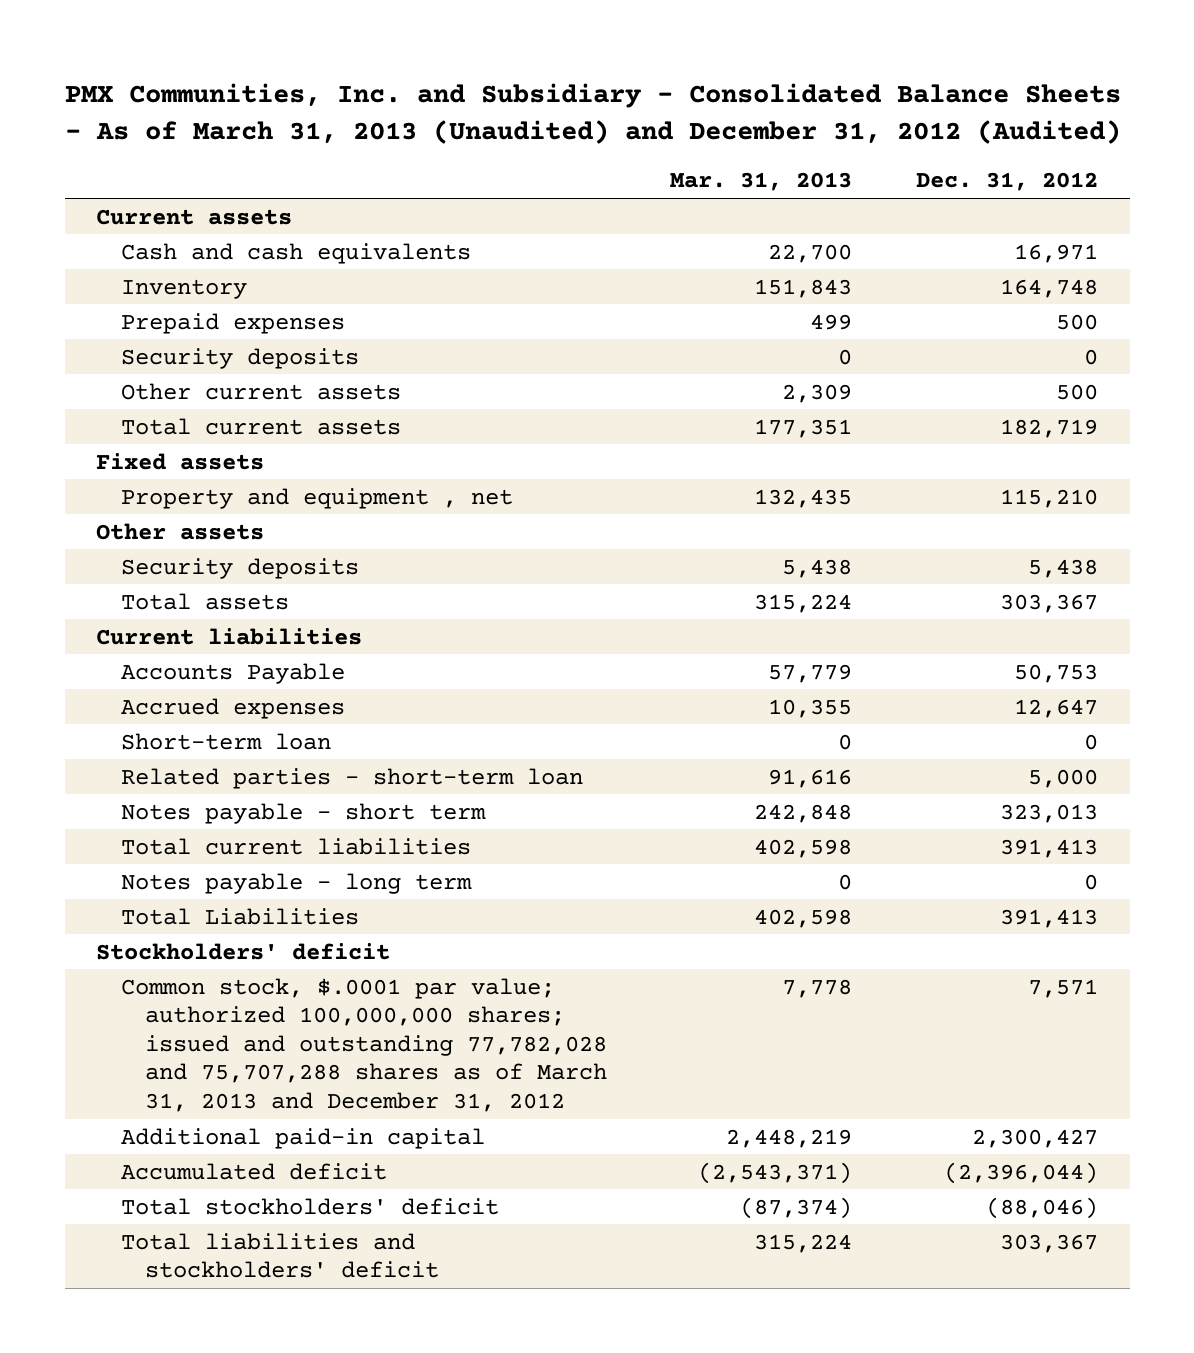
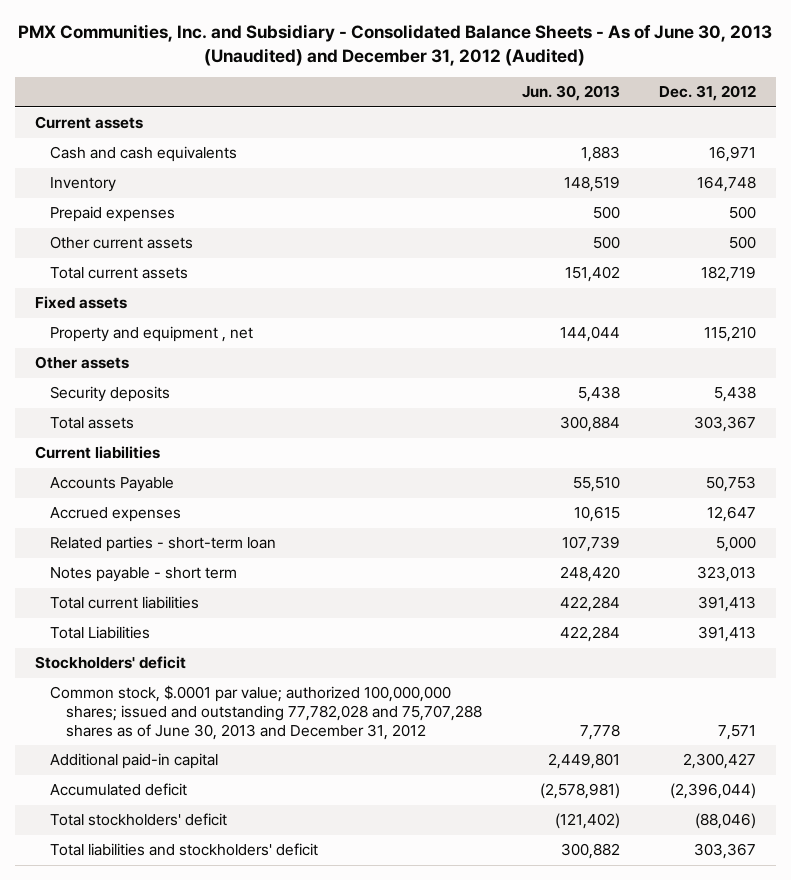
- PMX Communities, Inc. and Subsidiary - Consolidated Balance Sheets - As of March 31, 2013 (Unaudited) and December 31, 2012 (Audited)
+ PMX Communities, Inc. and Subsidiary - Consolidated Balance Sheets - As of June 30, 2013 (Unaudited) and December 31, 2012 (Audited)
- | Mar. 31, 2013 | Dec. 31, 2012
+ | Jun. 30, 2013 | Dec. 31, 2012
- Security deposits | 0 | 0
- Short-term loan | 0 | 0
- Notes payable - long term | 0 | 0
- Common stock, $.0001 par value; authorized 100,000,000 shares; issued and outstanding 77,782,028 and 75,707,288 shares as of March 31, 2013 and December 31, 2012 | 7,778 | 7,571
+ Common stock, $.0001 par value; authorized 100,000,000 shares; issued and outstanding 77,782,028 and 75,707,288 shares as of June 30, 2013 and December 31, 2012 | 7,778 | 7,571

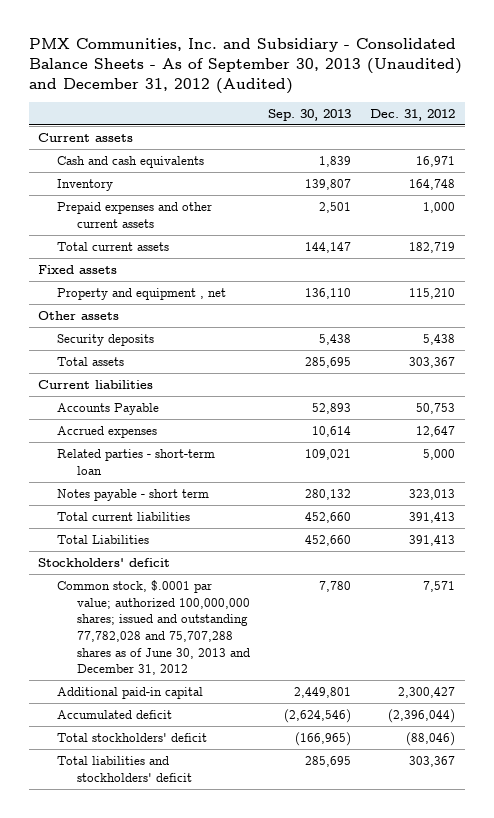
- PMX Communities, Inc. and Subsidiary - Consolidated Balance Sheets - As of June 30, 2013 (Unaudited) and December 31, 2012 (Audited)
+ PMX Communities, Inc. and Subsidiary - Consolidated Balance Sheets - As of September 30, 2013 (Unaudited) and December 31, 2012 (Audited)
- | Jun. 30, 2013 | Dec. 31, 2012
+ | Sep. 30, 2013 | Dec. 31, 2012
- Prepaid expenses | 500 | 500
- Other current assets | 500 | 500
+ Prepaid expenses and other current assets | 2,501 | 1,000

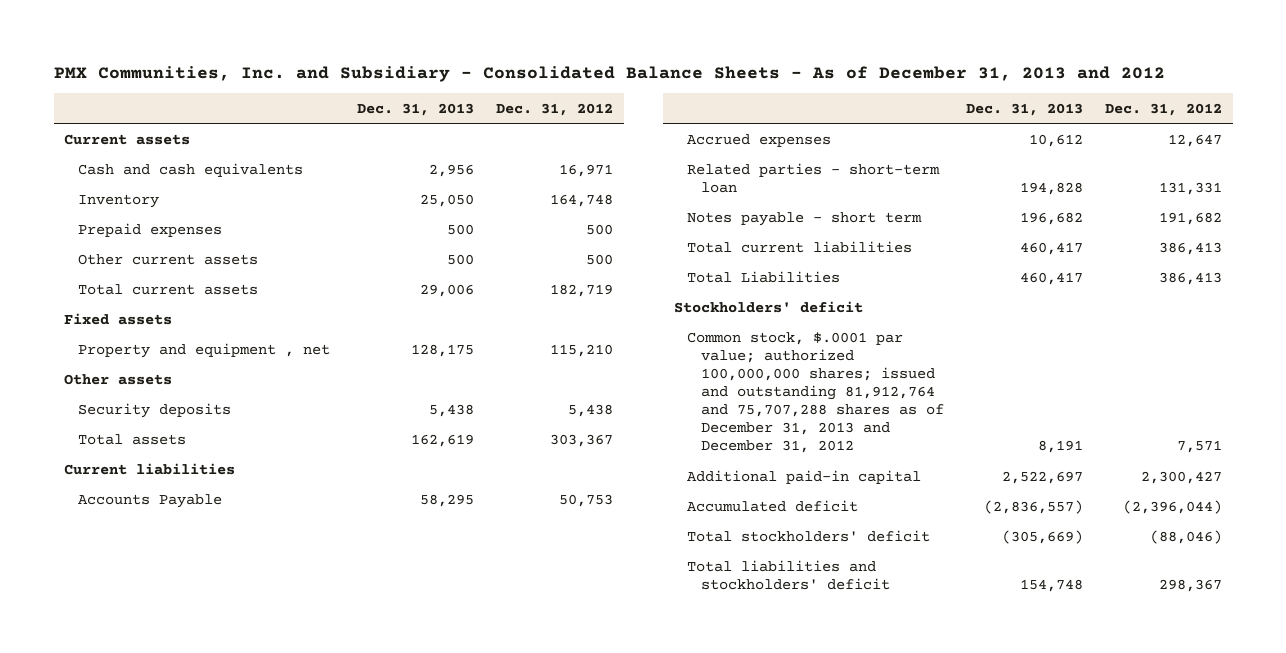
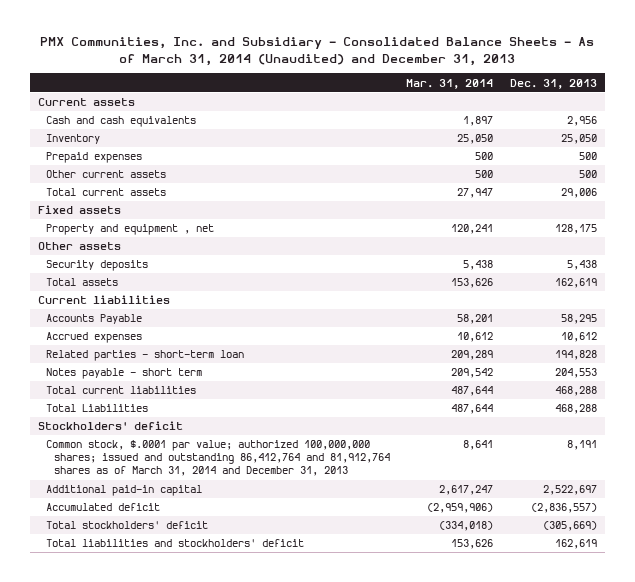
- PMX Communities, Inc. and Subsidiary - Consolidated Balance Sheets - As of December 31, 2013 and 2012
+ PMX Communities, Inc. and Subsidiary - Consolidated Balance Sheets - As of March 31, 2014 (Unaudited) and December 31, 2013
- | Dec. 31, 2013 | Dec. 31, 2012
+ | Mar. 31, 2014 | Dec. 31, 2013
- Notes payable - short term | 196,682 | 191,682
- Total current liabilities | 460,417 | 386,413
- Total Liabilities | 460,417 | 386,413
+ Notes payable - short term | 209,542 | 204,553
+ Total current liabilities | 487,644 | 468,288
+ Total Liabilities | 487,644 | 468,288
- Common stock, $.0001 par value; authorized 100,000,000 shares; issued and outstanding 81,912,764 and 75,707,288 shares as of December 31, 2013 and December 31, 2012 | 8,191 | 7,571
+ Common stock, $.0001 par value; authorized 100,000,000 shares; issued and outstanding 86,412,764 and 81,912,764 shares as of March 31, 2014 and December 31, 2013 | 8,641 | 8,191
- Total liabilities and stockholders' deficit | 154,748 | 298,367
+ Total liabilities and stockholders' deficit | 153,626 | 162,619

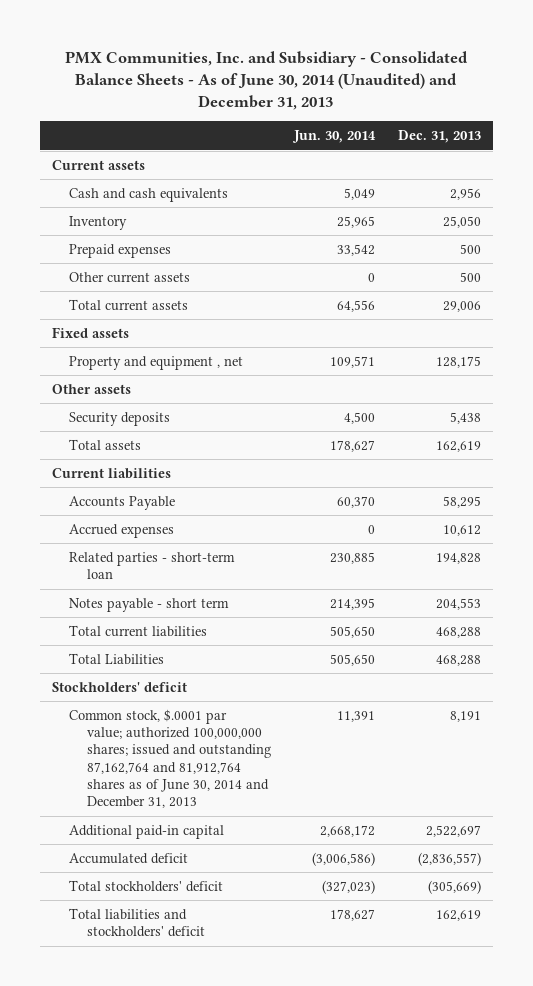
- PMX Communities, Inc. and Subsidiary - Consolidated Balance Sheets - As of March 31, 2014 (Unaudited) and December 31, 2013
+ PMX Communities, Inc. and Subsidiary - Consolidated Balance Sheets - As of June 30, 2014 (Unaudited) and December 31, 2013
- | Mar. 31, 2014 | Dec. 31, 2013
+ | Jun. 30, 2014 | Dec. 31, 2013
- Common stock, $.0001 par value; authorized 100,000,000 shares; issued and outstanding 86,412,764 and 81,912,764 shares as of March 31, 2014 and December 31, 2013 | 8,641 | 8,191
+ Common stock, $.0001 par value; authorized 100,000,000 shares; issued and outstanding 87,162,764 and 81,912,764 shares as of June 30, 2014 and December 31, 2013 | 11,391 | 8,191

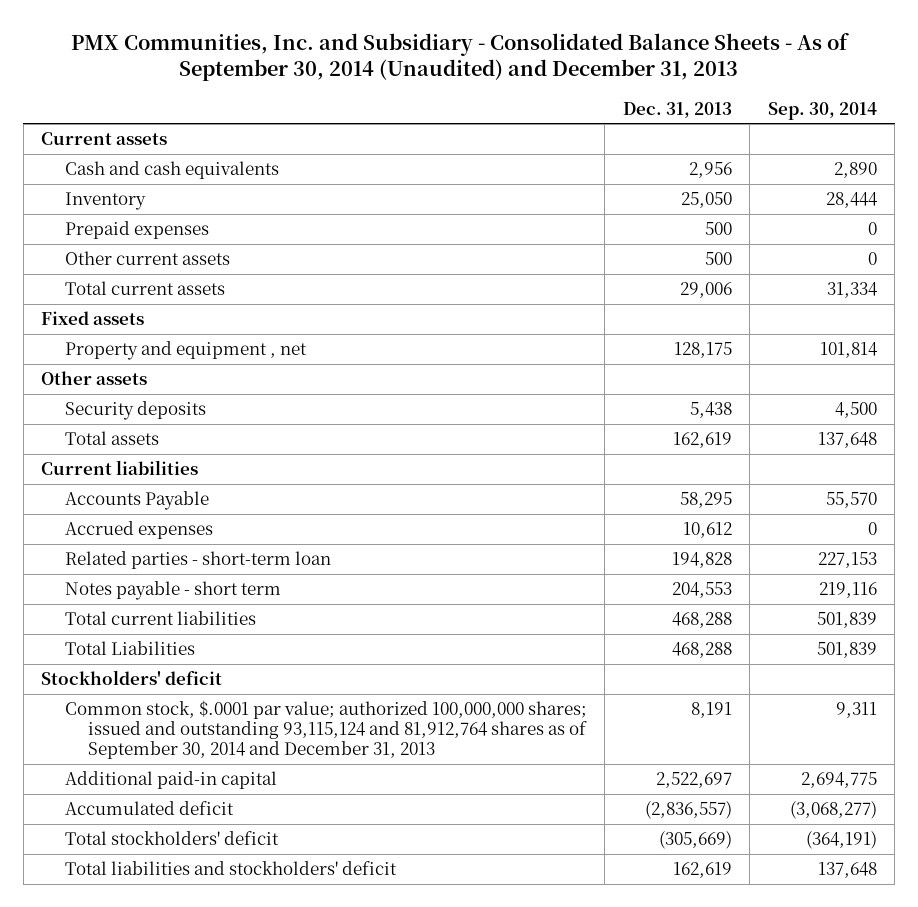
- PMX Communities, Inc. and Subsidiary - Consolidated Balance Sheets - As of June 30, 2014 (Unaudited) and December 31, 2013
+ PMX Communities, Inc. and Subsidiary - Consolidated Balance Sheets - As of September 30, 2014 (Unaudited) and December 31, 2013
- | Jun. 30, 2014 | Dec. 31, 2013
+ | Dec. 31, 2013 | Sep. 30, 2014
- Common stock, $.0001 par value; authorized 100,000,000 shares; issued and outstanding 87,162,764 and 81,912,764 shares as of June 30, 2014 and December 31, 2013 | 11,391 | 8,191
+ Common stock, $.0001 par value; authorized 100,000,000 shares; issued and outstanding 93,115,124 and 81,912,764 shares as of September 30, 2014 and December 31, 2013 | 8,191 | 9,311

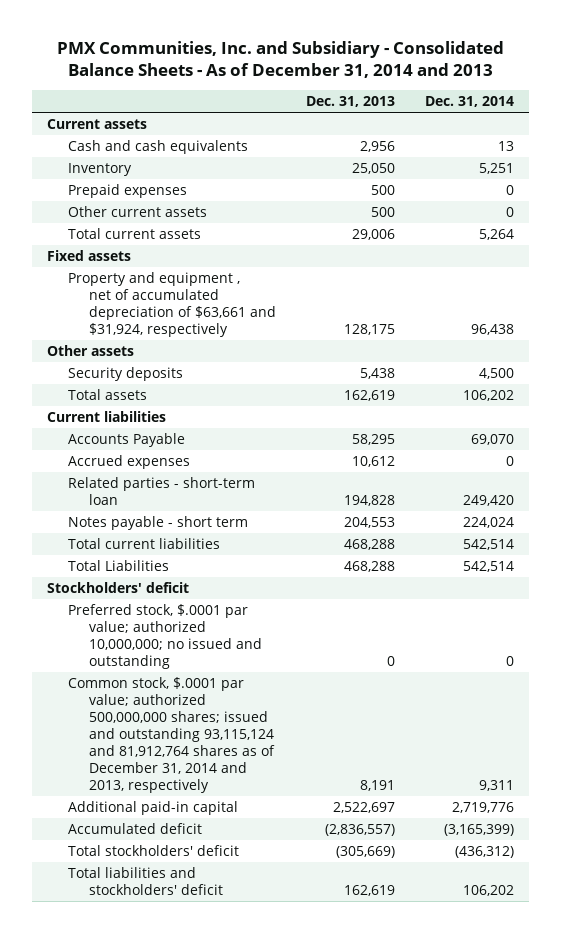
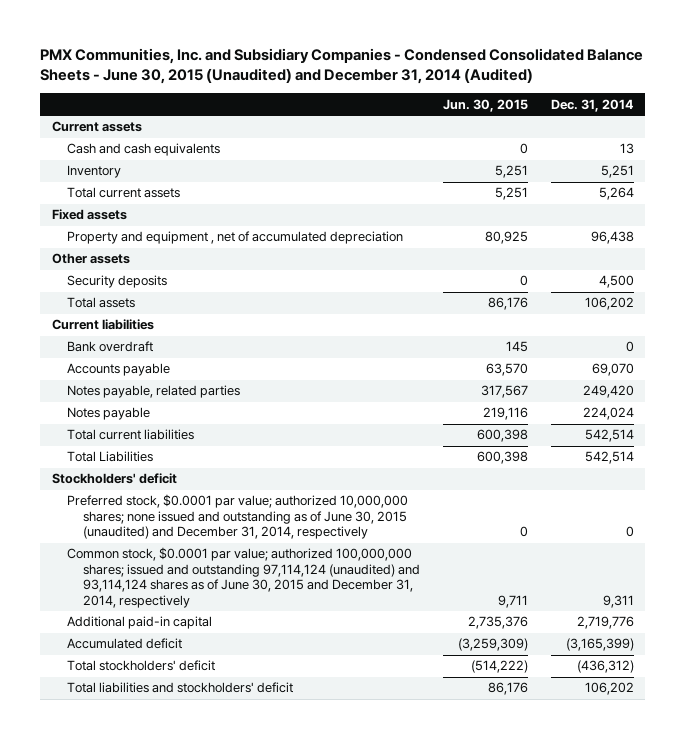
- PMX Communities, Inc. and Subsidiary - Consolidated Balance Sheets - As of December 31, 2014 and 2013
+ PMX Communities, Inc. and Subsidiary Companies - Condensed Consolidated Balance Sheets - June 30, 2015 (Unaudited) and December 31, 2014 (Audited)
- | Dec. 31, 2013 | Dec. 31, 2014
+ | Jun. 30, 2015 | Dec. 31, 2014
- Prepaid expenses | 500 | 0
- Other current assets | 500 | 0
- Property and equipment , net of accumulated depreciation of $63,661 and $31,924, respectively | 128,175 | 96,438
+ Property and equipment , net of accumulated depreciation | 80,925 | 96,438
- Accounts Payable | 58,295 | 69,070
- Accrued expenses | 10,612 | 0
- Related parties - short-term loan | 194,828 | 249,420
- Notes payable - short term | 204,553 | 224,024
+ Bank overdraft | 145 | 0
+ Accounts payable | 63,570 | 69,070
+ Notes payable, related parties | 317,567 | 249,420
+ Notes payable | 219,116 | 224,024
- Preferred stock, $.0001 par value; authorized 10,000,000; no issued and outstanding | 0 | 0
- Common stock, $.0001 par value; authorized 500,000,000 shares; issued and outstanding 93,115,124 and 81,912,764 shares as of December 31, 2014 and 2013, respectively | 8,191 | 9,311
+ Preferred stock, $0.0001 par value; authorized 10,000,000 shares; none issued and outstanding as of June 30, 2015 (unaudited) and December 31, 2014, respectively | 0 | 0
+ Common stock, $0.0001 par value; authorized 100,000,000 shares; issued and outstanding 97,114,124 (unaudited) and 93,114,124 shares as of June 30, 2015 and December 31, 2014, respectively | 9,711 | 9,311

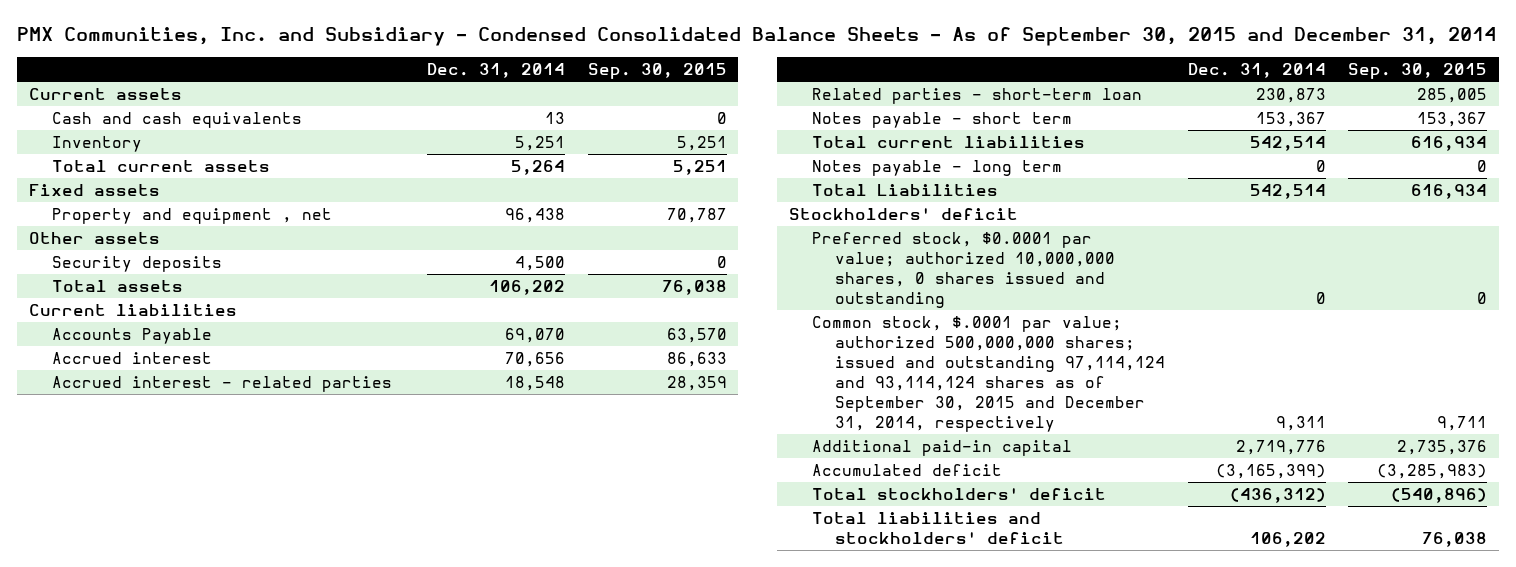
- PMX Communities, Inc. and Subsidiary Companies - Condensed Consolidated Balance Sheets - June 30, 2015 (Unaudited) and December 31, 2014 (Audited)
+ PMX Communities, Inc. and Subsidiary - Condensed Consolidated Balance Sheets - As of September 30, 2015 and December 31, 2014
- | Jun. 30, 2015 | Dec. 31, 2014
+ | Dec. 31, 2014 | Sep. 30, 2015
- Property and equipment , net of accumulated depreciation | 80,925 | 96,438
+ Property and equipment , net | 96,438 | 70,787
- Bank overdraft | 145 | 0
- Accounts payable | 63,570 | 69,070
- Notes payable, related parties | 317,567 | 249,420
- Notes payable | 219,116 | 224,024
+ Accounts Payable | 69,070 | 63,570
+ Accrued interest | 70,656 | 86,633
+ Accrued interest - related parties | 18,548 | 28,359
+ Related parties - short-term loan | 230,873 | 285,005
+ Notes payable - short term | 153,367 | 153,367
+ Notes payable - long term | 0 | 0
- Preferred stock, $0.0001 par value; authorized 10,000,000 shares; none issued and outstanding as of June 30, 2015 (unaudited) and December 31, 2014, respectively | 0 | 0
- Common stock, $0.0001 par value; authorized 100,000,000 shares; issued and outstanding 97,114,124 (unaudited) and 93,114,124 shares as of June 30, 2015 and December 31, 2014, respectively | 9,711 | 9,311
+ Preferred stock, $0.0001 par value; authorized 10,000,000 shares, 0 shares issued and outstanding | 0 | 0
+ Common stock, $.0001 par value; authorized 500,000,000 shares; issued and outstanding 97,114,124 and 93,114,124 shares as of September 30, 2015 and December 31, 2014, respectively | 9,311 | 9,711

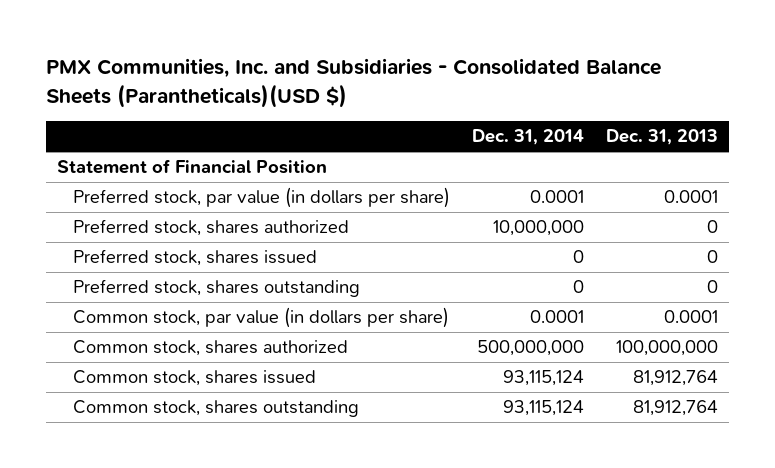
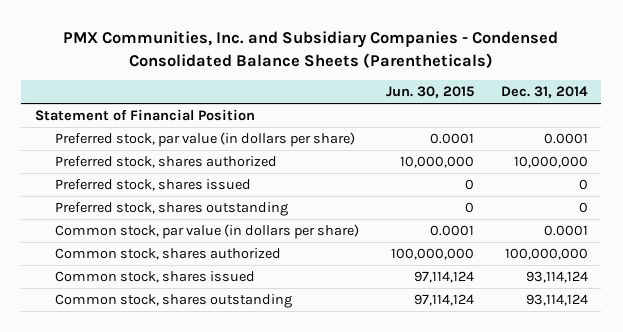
- PMX Communities, Inc. and Subsidiaries - Consolidated Balance Sheets (Parantheticals)(USD $)
+ PMX Communities, Inc. and Subsidiary Companies - Condensed Consolidated Balance Sheets (Parentheticals)
- | Dec. 31, 2014 | Dec. 31, 2013
+ | Jun. 30, 2015 | Dec. 31, 2014
- Common stock, shares authorized | 500,000,000 | 100,000,000
- Common stock, shares issued | 93,115,124 | 81,912,764
- Common stock, shares outstanding | 93,115,124 | 81,912,764
+ Common stock, shares authorized | 100,000,000 | 100,000,000
+ Common stock, shares issued | 97,114,124 | 93,114,124
+ Common stock, shares outstanding | 97,114,124 | 93,114,124

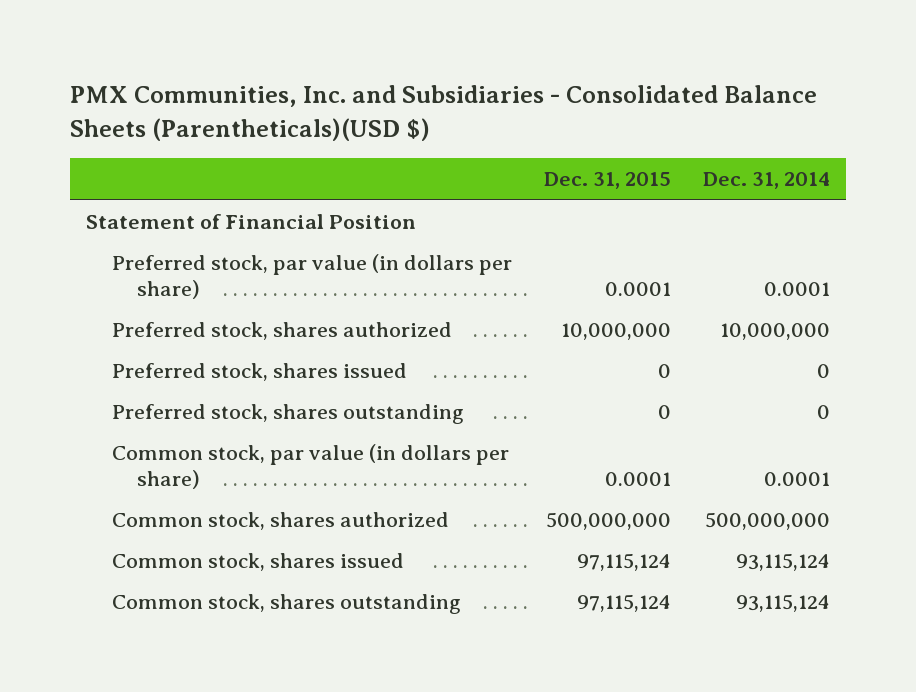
- PMX Communities, Inc. and Subsidiary Companies - Condensed Consolidated Balance Sheets (Parentheticals)
+ PMX Communities, Inc. and Subsidiaries - Consolidated Balance Sheets (Parentheticals)(USD $)
- | Jun. 30, 2015 | Dec. 31, 2014
+ | Dec. 31, 2015 | Dec. 31, 2014
- Common stock, shares authorized | 100,000,000 | 100,000,000
- Common stock, shares issued | 97,114,124 | 93,114,124
- Common stock, shares outstanding | 97,114,124 | 93,114,124
+ Common stock, shares authorized | 500,000,000 | 500,000,000
+ Common stock, shares issued | 97,115,124 | 93,115,124
+ Common stock, shares outstanding | 97,115,124 | 93,115,124

